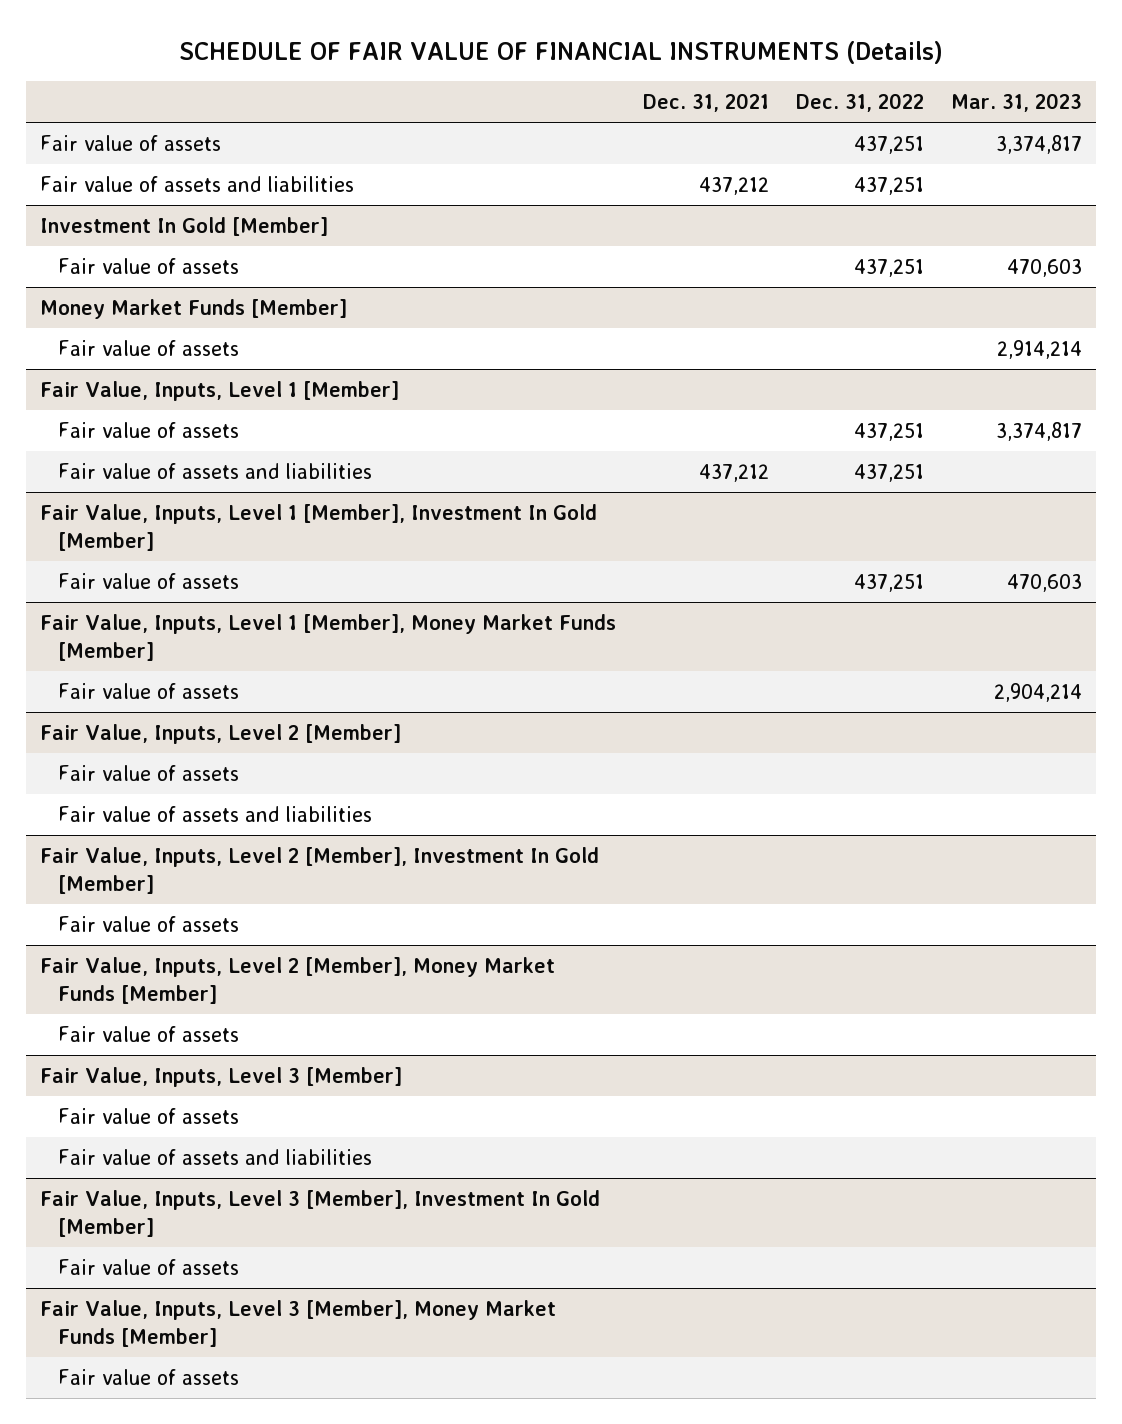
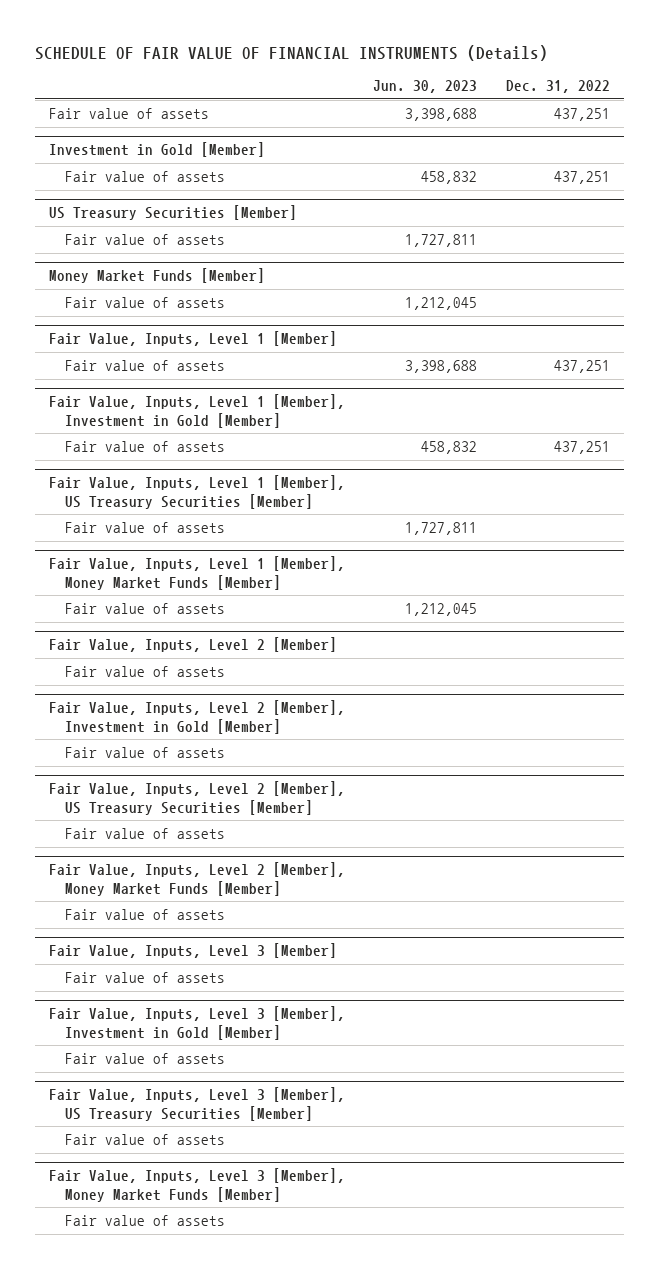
- | Dec. 31, 2021 | Dec. 31, 2022 | Mar. 31, 2023
+ | Jun. 30, 2023 | Dec. 31, 2022
- Fair value of assets and liabilities | 437,212 | 437,251 |
- Investment In Gold [Member]
+ Investment in Gold [Member]
+ US Treasury Securities [Member]
+ Fair value of assets | 1,727,811 |
@ Fair Value, Inputs, Level 1 [Member]
- Fair value of assets and liabilities | 437,212 | 437,251 |
- Fair Value, Inputs, Level 1 [Member], Investment In Gold [Member]
+ Fair Value, Inputs, Level 1 [Member], Investment in Gold [Member]
+ Fair Value, Inputs, Level 1 [Member], US Treasury Securities [Member]
+ Fair value of assets | 1,727,811 |
@ Fair Value, Inputs, Level 2 [Member]
- Fair value of assets and liabilities
- Fair Value, Inputs, Level 2 [Member], Investment In Gold [Member]
+ Fair Value, Inputs, Level 2 [Member], Investment in Gold [Member]
+ Fair Value, Inputs, Level 2 [Member], US Treasury Securities [Member]
+ Fair value of assets
@ Fair Value, Inputs, Level 3 [Member]
- Fair value of assets and liabilities
- Fair Value, Inputs, Level 3 [Member], Investment In Gold [Member]
+ Fair Value, Inputs, Level 3 [Member], Investment in Gold [Member]
+ Fair Value, Inputs, Level 3 [Member], US Treasury Securities [Member]
+ Fair value of assets

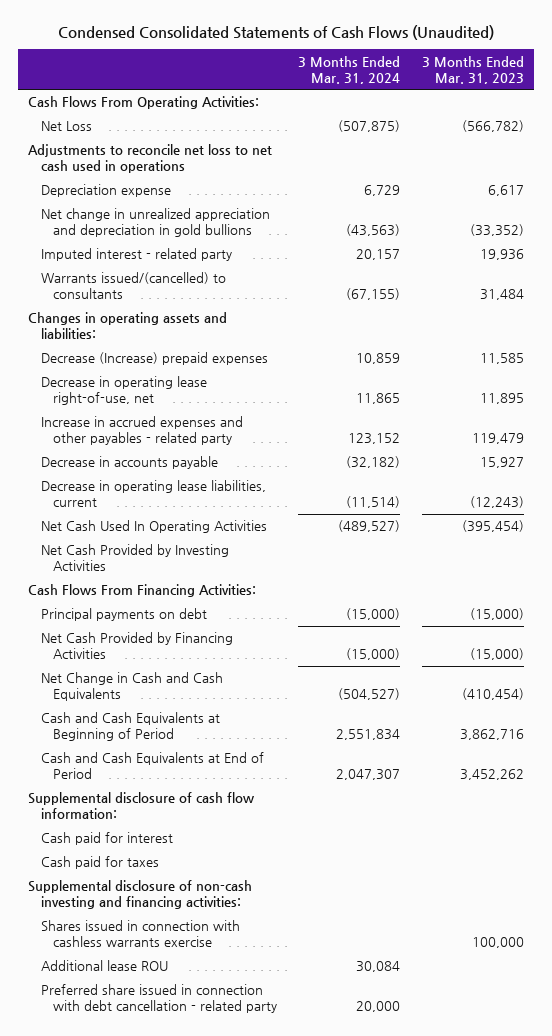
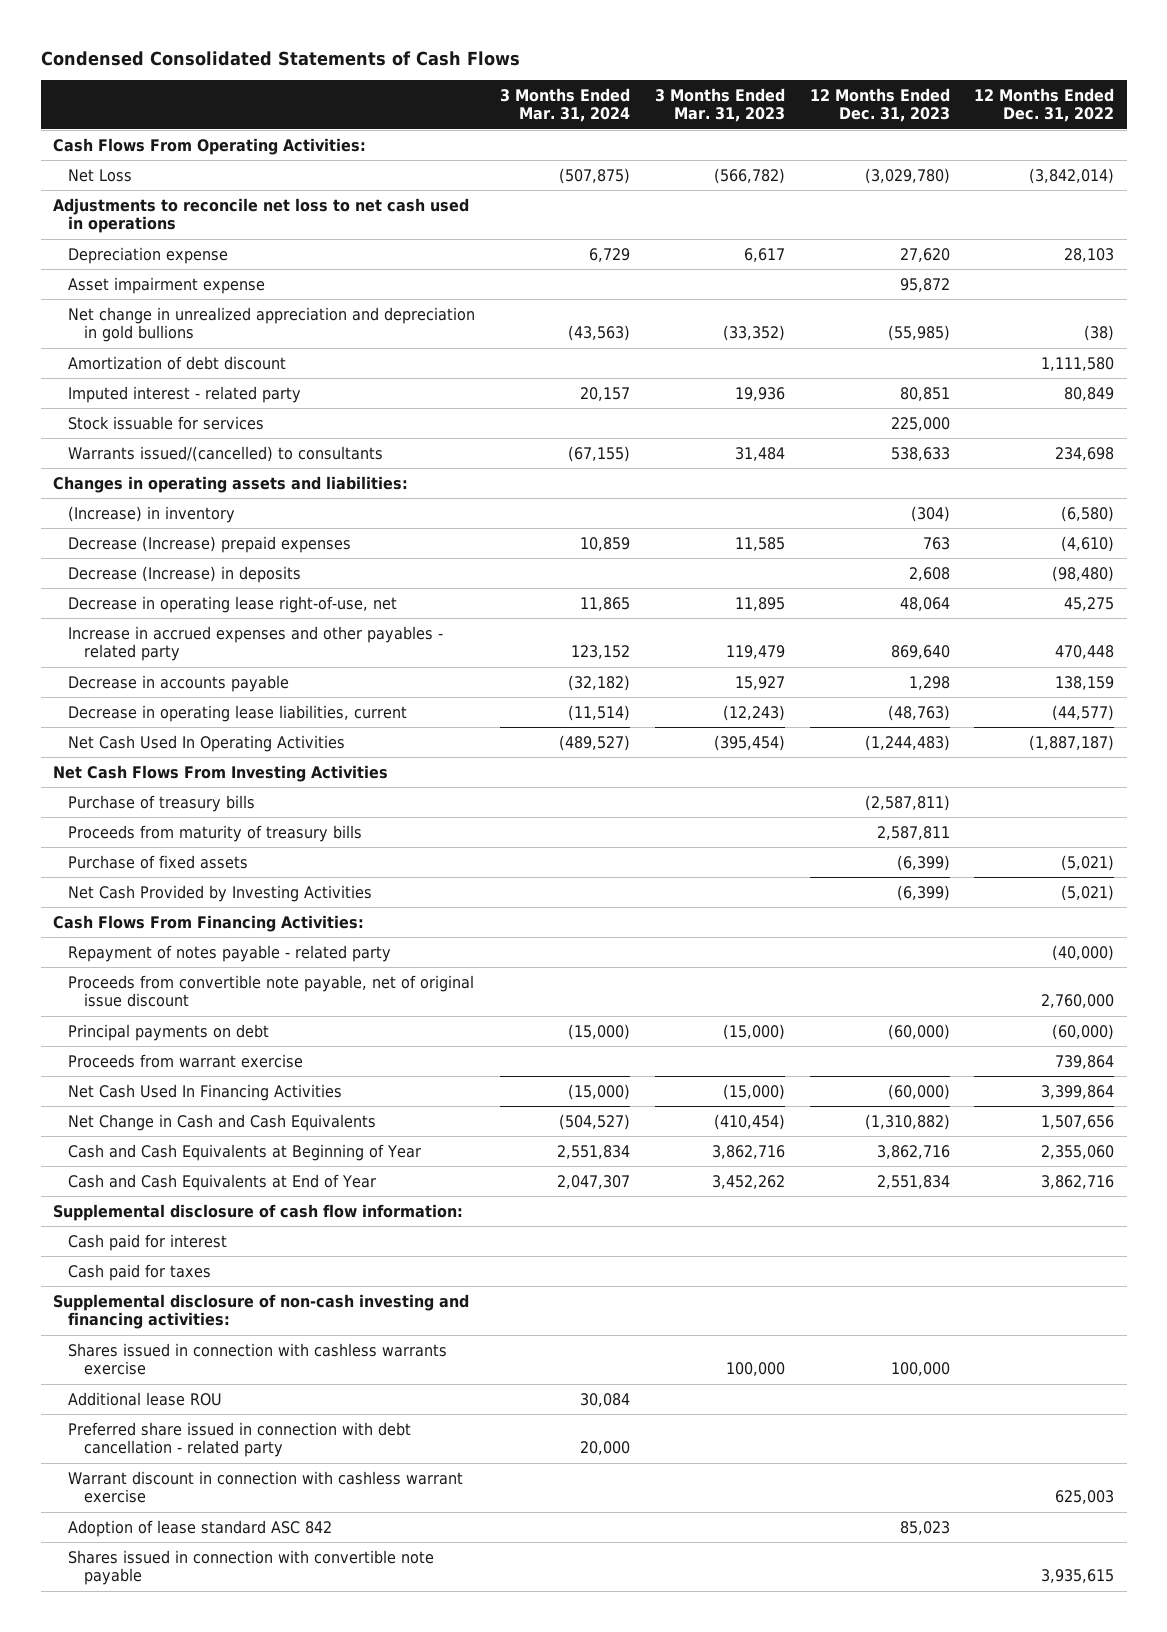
- Condensed Consolidated Statements of Cash Flows (Unaudited)
+ Condensed Consolidated Statements of Cash Flows
- | 3 Months Ended Mar. 31, 2024 | 3 Months Ended Mar. 31, 2023
+ | 3 Months Ended Mar. 31, 2024 | 3 Months Ended Mar. 31, 2023 | 12 Months Ended Dec. 31, 2023 | 12 Months Ended Dec. 31, 2022
+ Asset impairment expense | | | 95,872 |
+ Amortization of debt discount | | | | 1,111,580
+ Stock issuable for services | | | 225,000 |
+ (Increase) in inventory | | | (304) | (6,580)
+ Decrease (Increase) in deposits | | | 2,608 | (98,480)
+ Net Cash Flows From Investing Activities
+ Purchase of treasury bills | | | (2,587,811) |
+ Proceeds from maturity of treasury bills | | | 2,587,811 |
+ Purchase of fixed assets | | | (6,399) | (5,021)
+ Repayment of notes payable - related party | | | | (40,000)
+ Proceeds from convertible note payable, net of original issue discount | | | | 2,760,000
- Net Cash Provided by Financing Activities | (15,000) | (15,000)
+ Proceeds from warrant exercise | | | | 739,864
+ Net Cash Used In Financing Activities | (15,000) | (15,000) | (60,000) | 3,399,864
- Cash and Cash Equivalents at Beginning of Period | 2,551,834 | 3,862,716
- Cash and Cash Equivalents at End of Period | 2,047,307 | 3,452,262
+ Cash and Cash Equivalents at Beginning of Year | 2,551,834 | 3,862,716 | 3,862,716 | 2,355,060
+ Cash and Cash Equivalents at End of Year | 2,047,307 | 3,452,262 | 2,551,834 | 3,862,716
+ Warrant discount in connection with cashless warrant exercise | | | | 625,003
+ Adoption of lease standard ASC 842 | | | 85,023 |
+ Shares issued in connection with convertible note payable | | | | 3,935,615

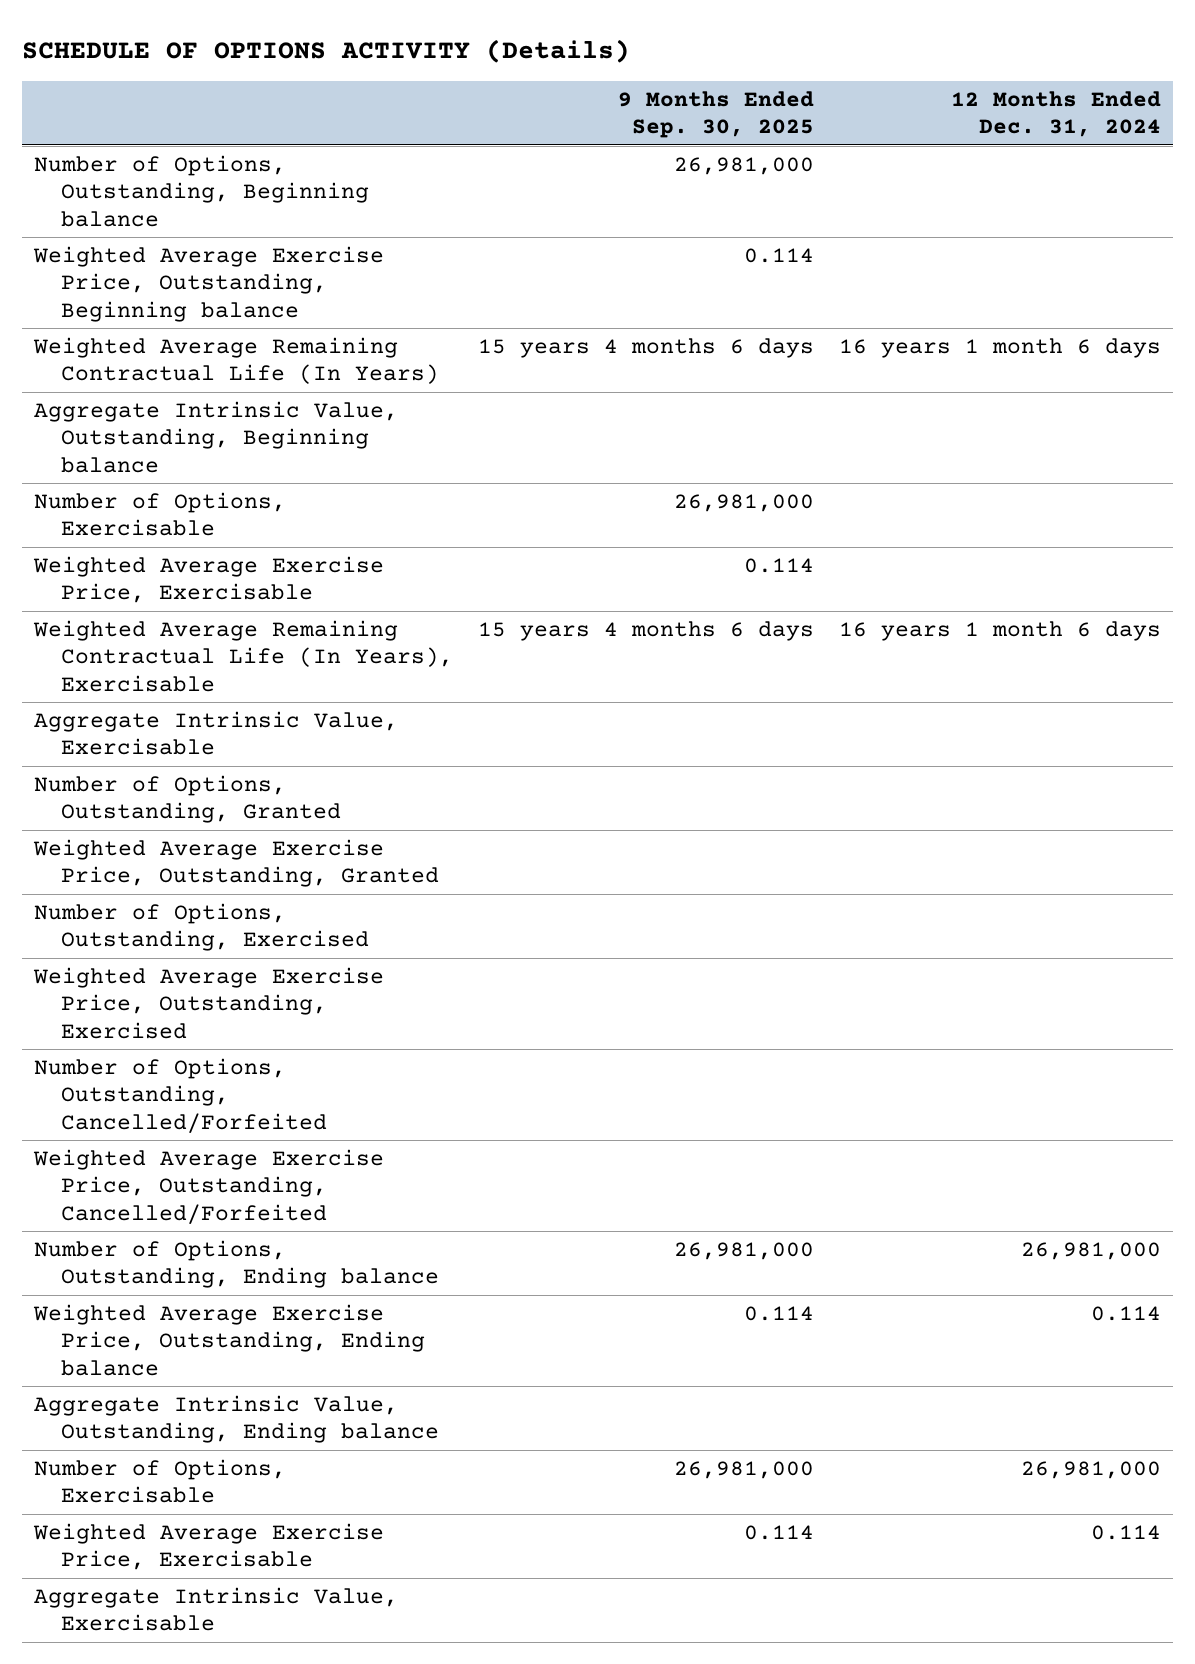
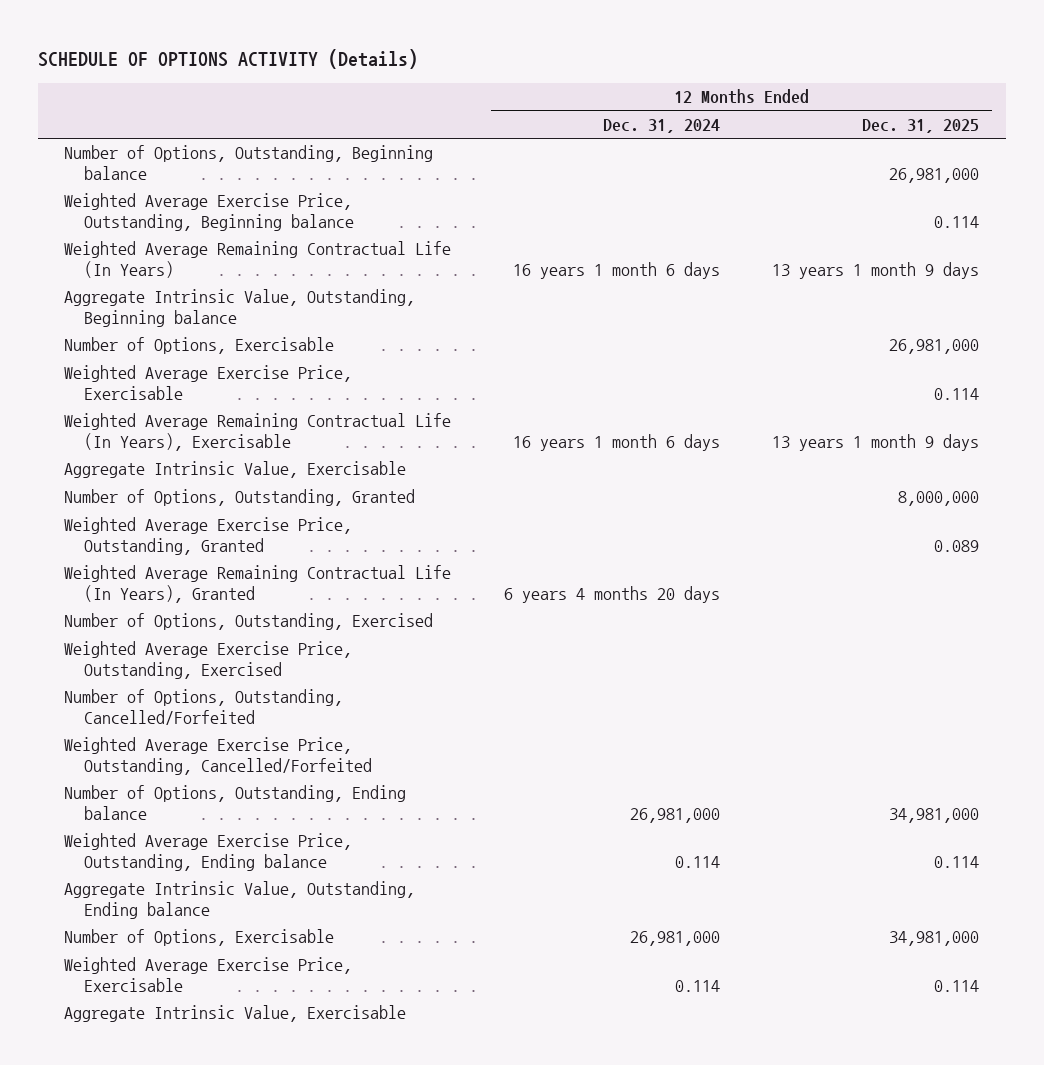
- | 9 Months Ended Sep. 30, 2025 | 12 Months Ended Dec. 31, 2024
+ | 12 Months Ended Dec. 31, 2024 | 12 Months Ended Dec. 31, 2025
+ Weighted Average Remaining Contractual Life (In Years), Granted | 6 years 4 months 20 days |

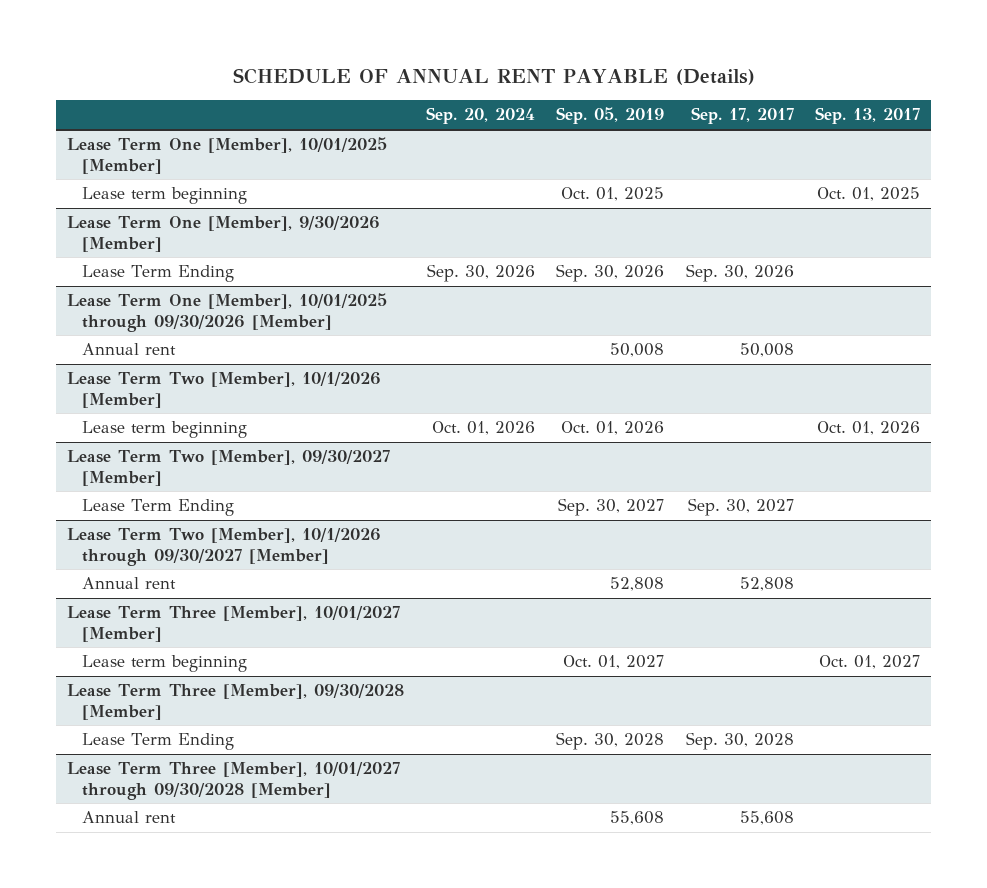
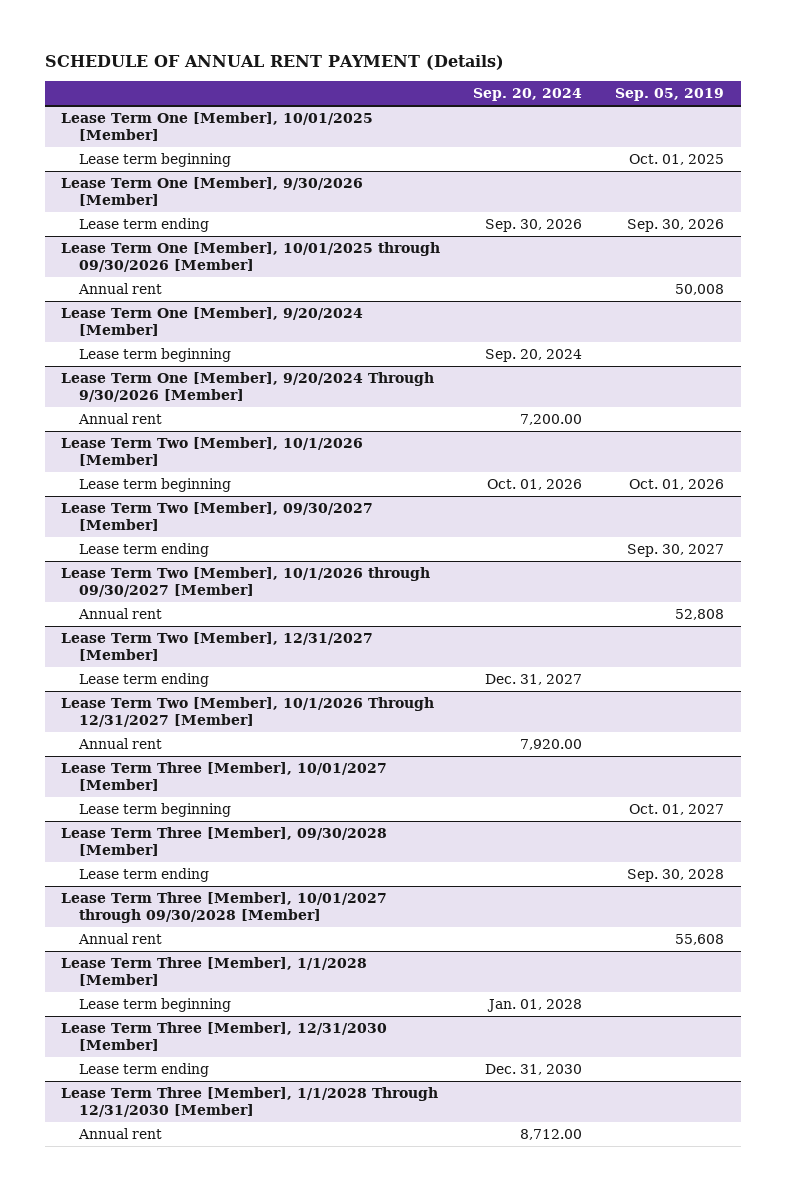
- SCHEDULE OF ANNUAL RENT PAYABLE (Details)
+ SCHEDULE OF ANNUAL RENT PAYMENT (Details)
- | Sep. 20, 2024 | Sep. 05, 2019 | Sep. 17, 2017 | Sep. 13, 2017
+ | Sep. 20, 2024 | Sep. 05, 2019
@ Lease Term One [Member], 9/30/2026 [Member]
- Lease Term Ending | Sep. 30, 2026 | Sep. 30, 2026 | Sep. 30, 2026 |
+ Lease term ending | Sep. 30, 2026 | Sep. 30, 2026
+ Lease Term One [Member], 9/20/2024 [Member]
+ Lease term beginning | Sep. 20, 2024 |
+ Lease Term One [Member], 9/20/2024 Through 9/30/2026 [Member]
+ Annual rent | 7,200.00 |
@ Lease Term Two [Member], 09/30/2027 [Member]
- Lease Term Ending | | Sep. 30, 2027 | Sep. 30, 2027 |
+ Lease term ending | | Sep. 30, 2027
+ Lease Term Two [Member], 12/31/2027 [Member]
+ Lease term ending | Dec. 31, 2027 |
+ Lease Term Two [Member], 10/1/2026 Through 12/31/2027 [Member]
+ Annual rent | 7,920.00 |
@ Lease Term Three [Member], 09/30/2028 [Member]
- Lease Term Ending | | Sep. 30, 2028 | Sep. 30, 2028 |
+ Lease term ending | | Sep. 30, 2028
+ Lease Term Three [Member], 1/1/2028 [Member]
+ Lease term beginning | Jan. 01, 2028 |
+ Lease Term Three [Member], 12/31/2030 [Member]
+ Lease term ending | Dec. 31, 2030 |
+ Lease Term Three [Member], 1/1/2028 Through 12/31/2030 [Member]
+ Annual rent | 8,712.00 |

